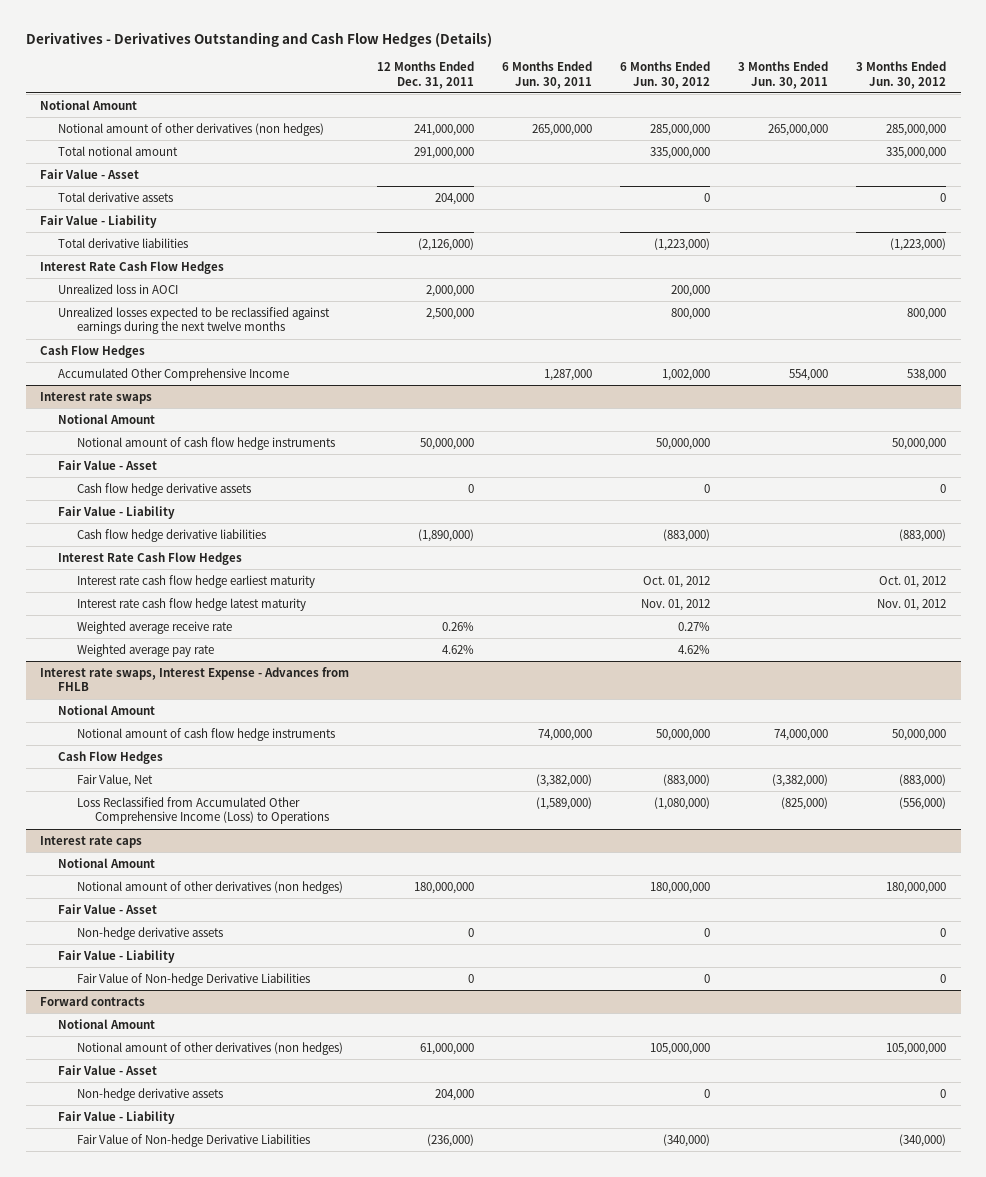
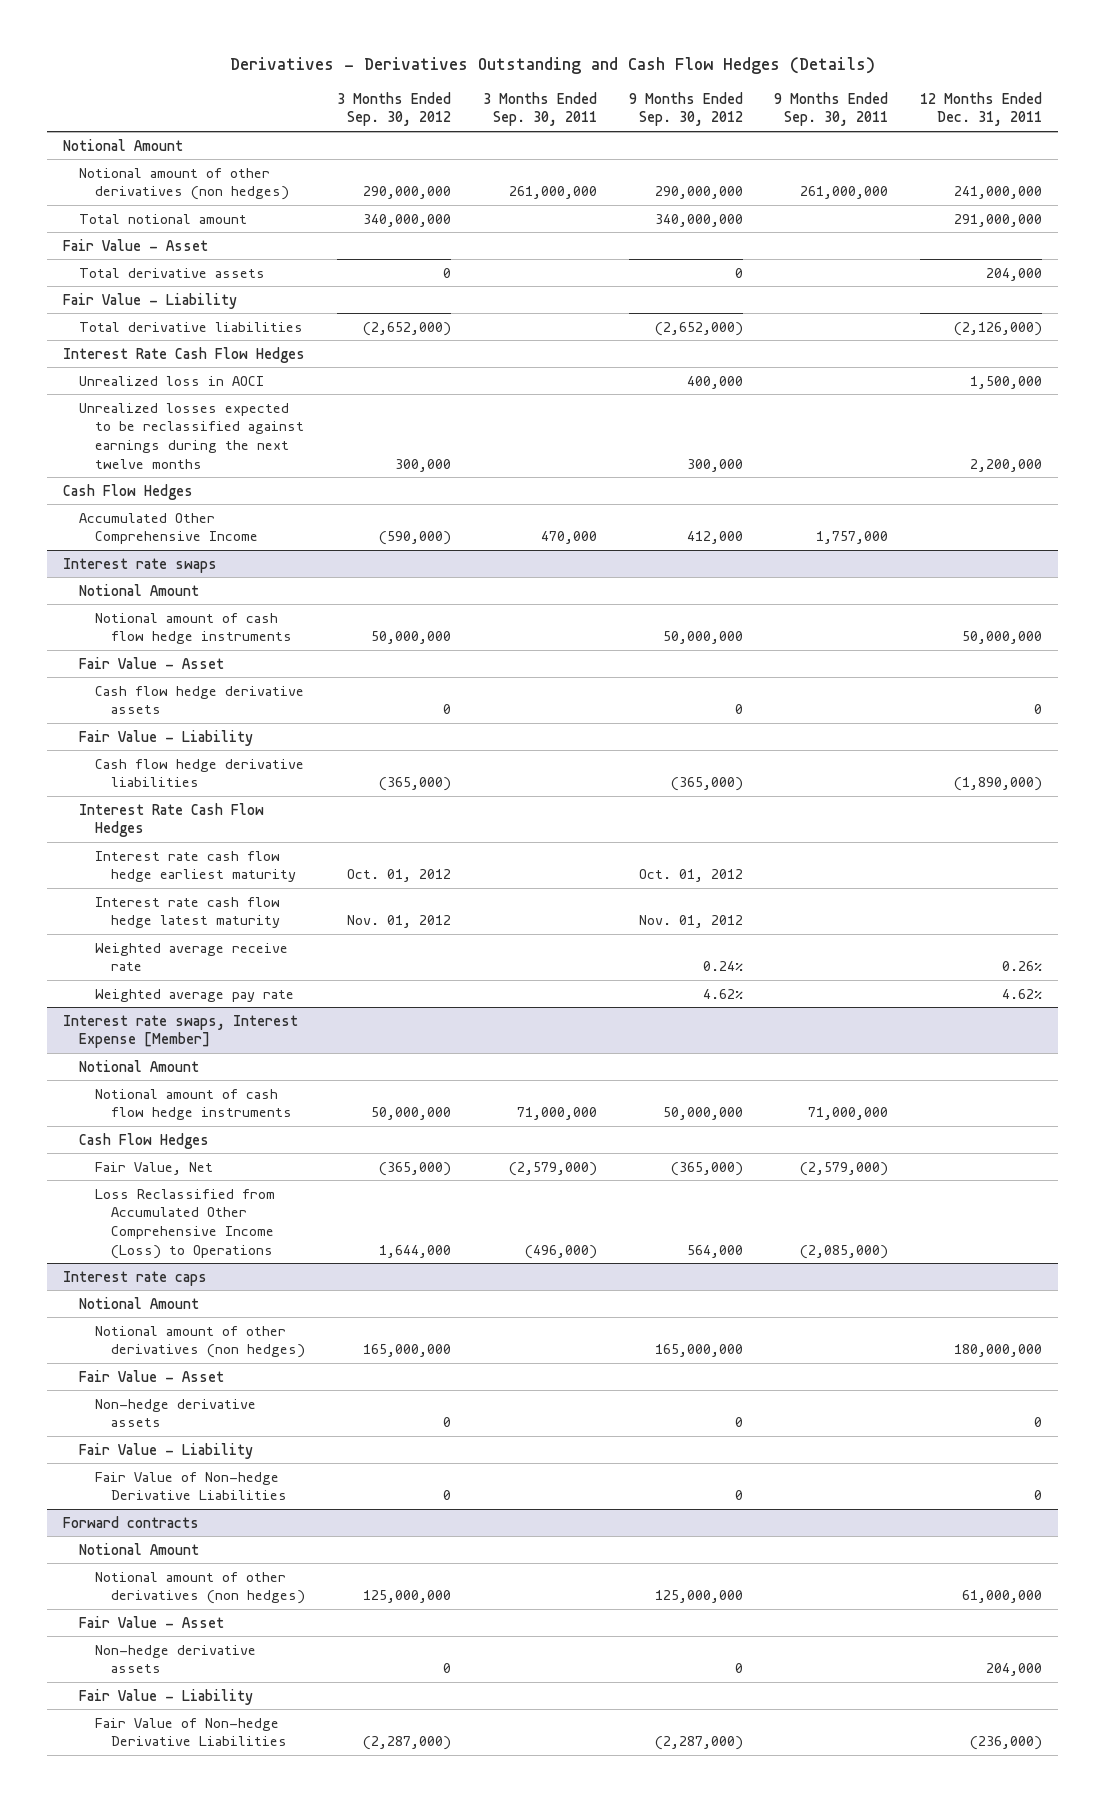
- | 12 Months Ended Dec. 31, 2011 | 6 Months Ended Jun. 30, 2011 | 6 Months Ended Jun. 30, 2012 | 3 Months Ended Jun. 30, 2011 | 3 Months Ended Jun. 30, 2012
+ | 3 Months Ended Sep. 30, 2012 | 3 Months Ended Sep. 30, 2011 | 9 Months Ended Sep. 30, 2012 | 9 Months Ended Sep. 30, 2011 | 12 Months Ended Dec. 31, 2011
- Unrealized loss in AOCI | 2,000,000 | | 200,000 | |
- Unrealized losses expected to be reclassified against earnings during the next twelve months | 2,500,000 | | 800,000 | | 800,000
+ Unrealized loss in AOCI | | | 400,000 | | 1,500,000
+ Unrealized losses expected to be reclassified against earnings during the next twelve months | 300,000 | | 300,000 | | 2,200,000
- Interest rate swaps, Interest Expense - Advances from FHLB
+ Interest rate swaps, Interest Expense [Member]

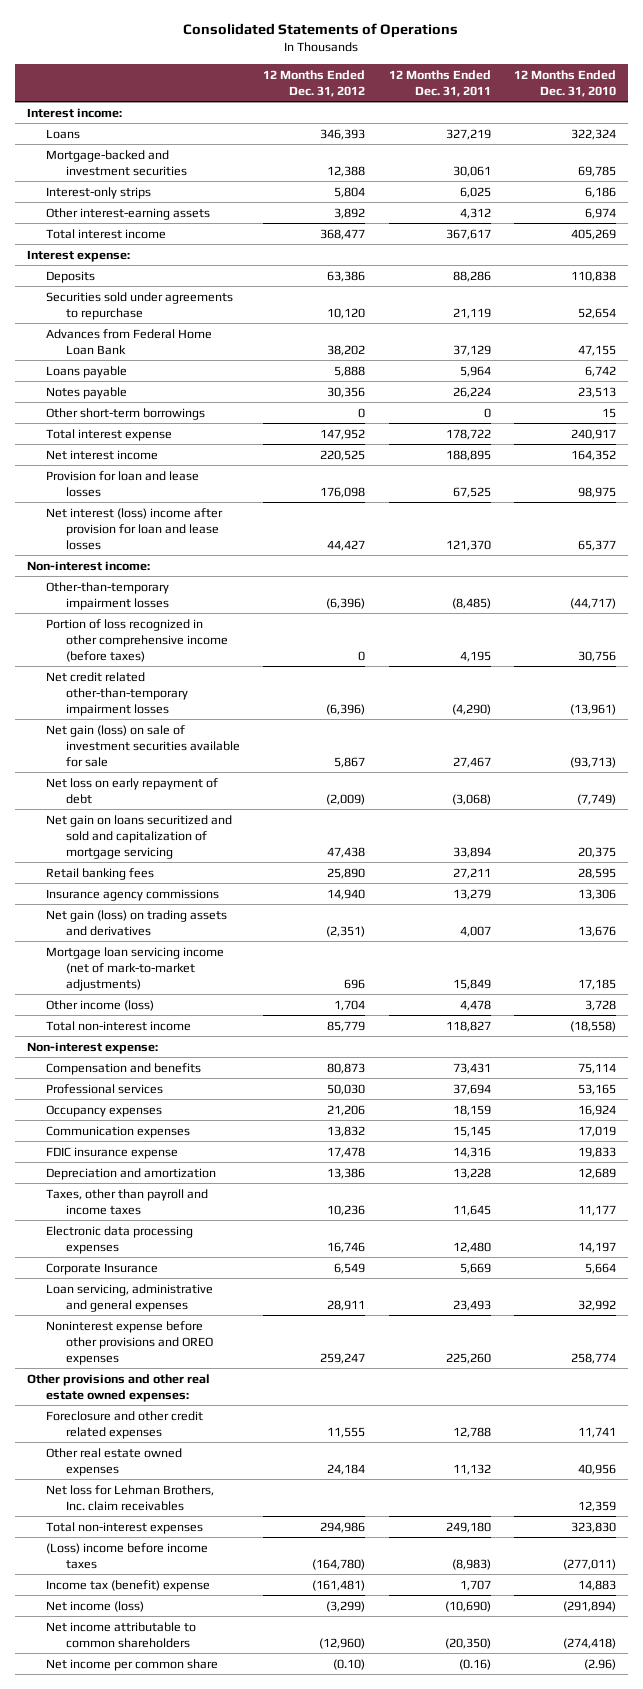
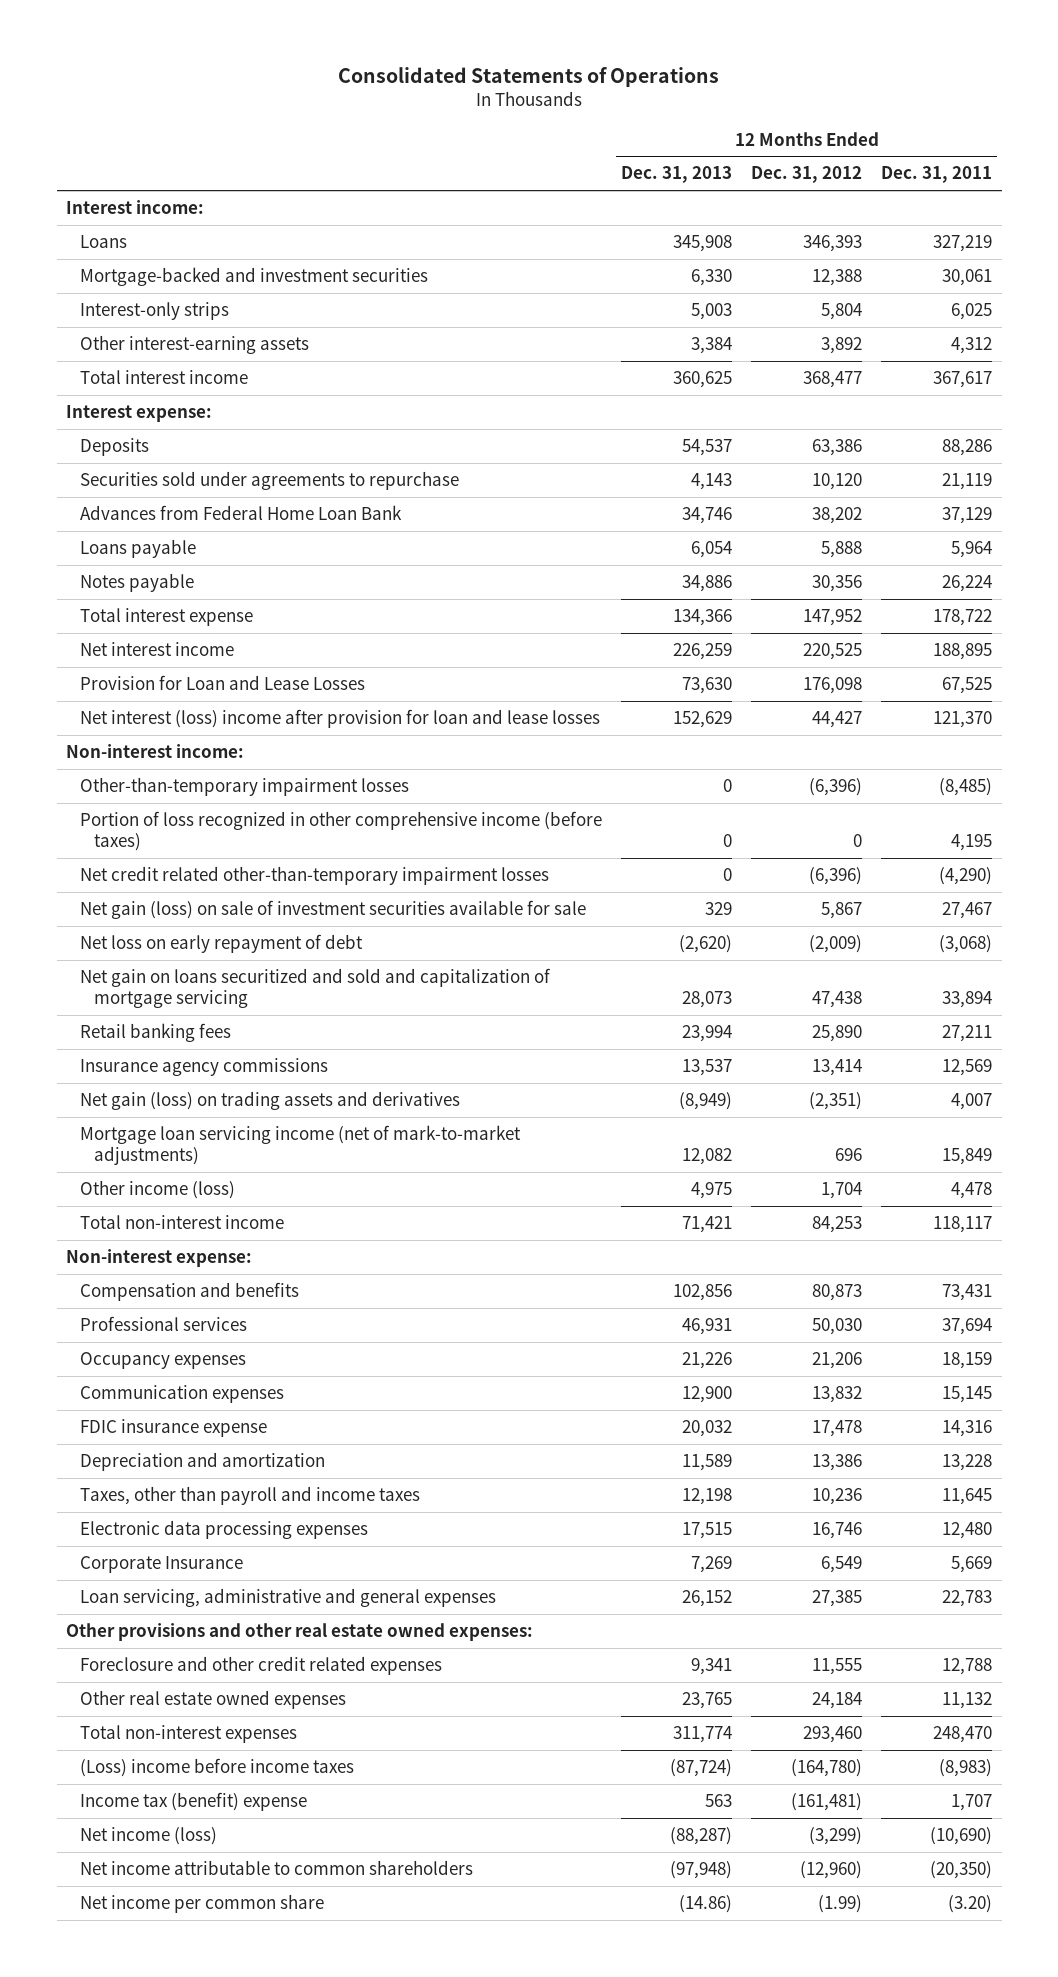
- | 12 Months Ended Dec. 31, 2012 | 12 Months Ended Dec. 31, 2011 | 12 Months Ended Dec. 31, 2010
+ | 12 Months Ended Dec. 31, 2013 | 12 Months Ended Dec. 31, 2012 | 12 Months Ended Dec. 31, 2011
- Other short-term borrowings | 0 | 0 | 15
- Provision for loan and lease losses | 176,098 | 67,525 | 98,975
+ Provision for Loan and Lease Losses | 73,630 | 176,098 | 67,525
- Insurance agency commissions | 14,940 | 13,279 | 13,306
+ Insurance agency commissions | 13,537 | 13,414 | 12,569
- Total non-interest income | 85,779 | 118,827 | (18,558)
+ Total non-interest income | 71,421 | 84,253 | 118,117
- Loan servicing, administrative and general expenses | 28,911 | 23,493 | 32,992
- Noninterest expense before other provisions and OREO expenses | 259,247 | 225,260 | 258,774
+ Loan servicing, administrative and general expenses | 26,152 | 27,385 | 22,783
- Net loss for Lehman Brothers, Inc. claim receivables | | | 12,359
- Total non-interest expenses | 294,986 | 249,180 | 323,830
+ Total non-interest expenses | 311,774 | 293,460 | 248,470
- Net income per common share | (0.10) | (0.16) | (2.96)
+ Net income per common share | (14.86) | (1.99) | (3.20)

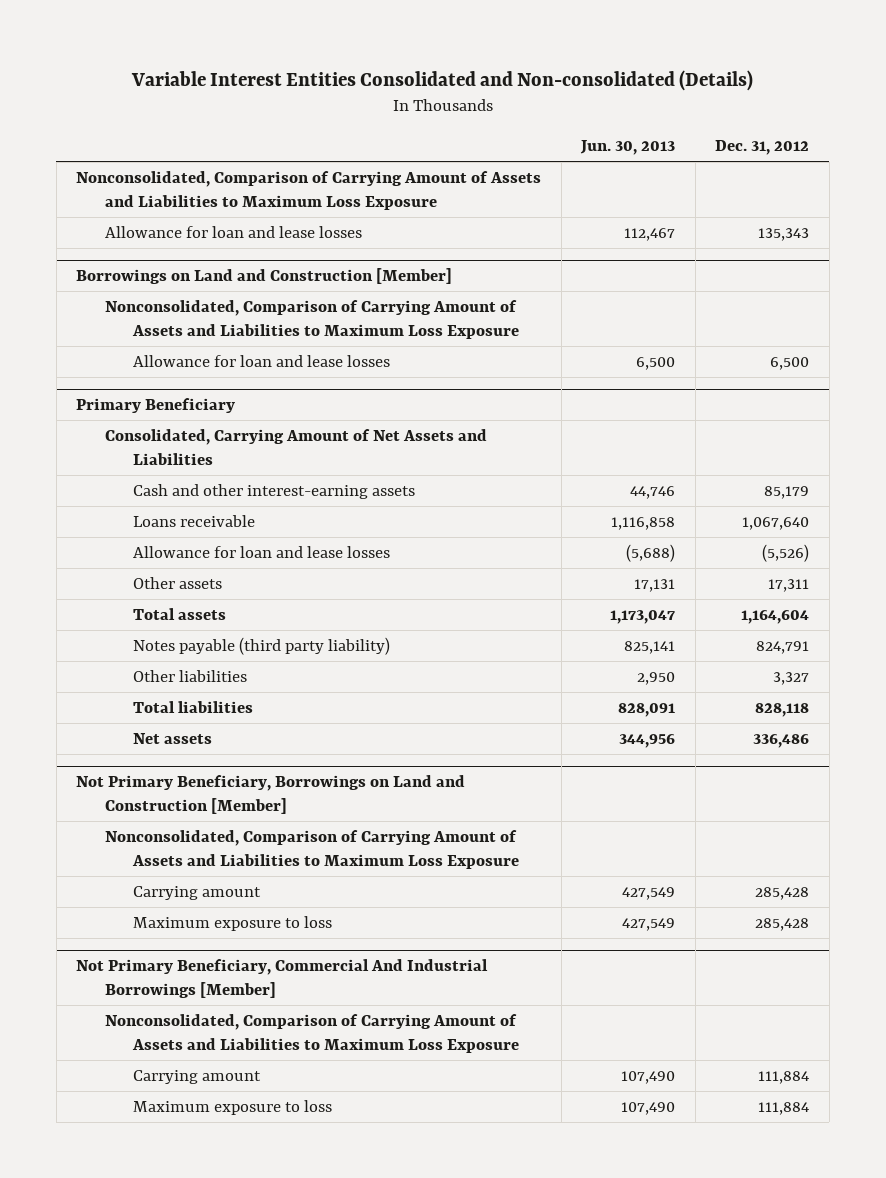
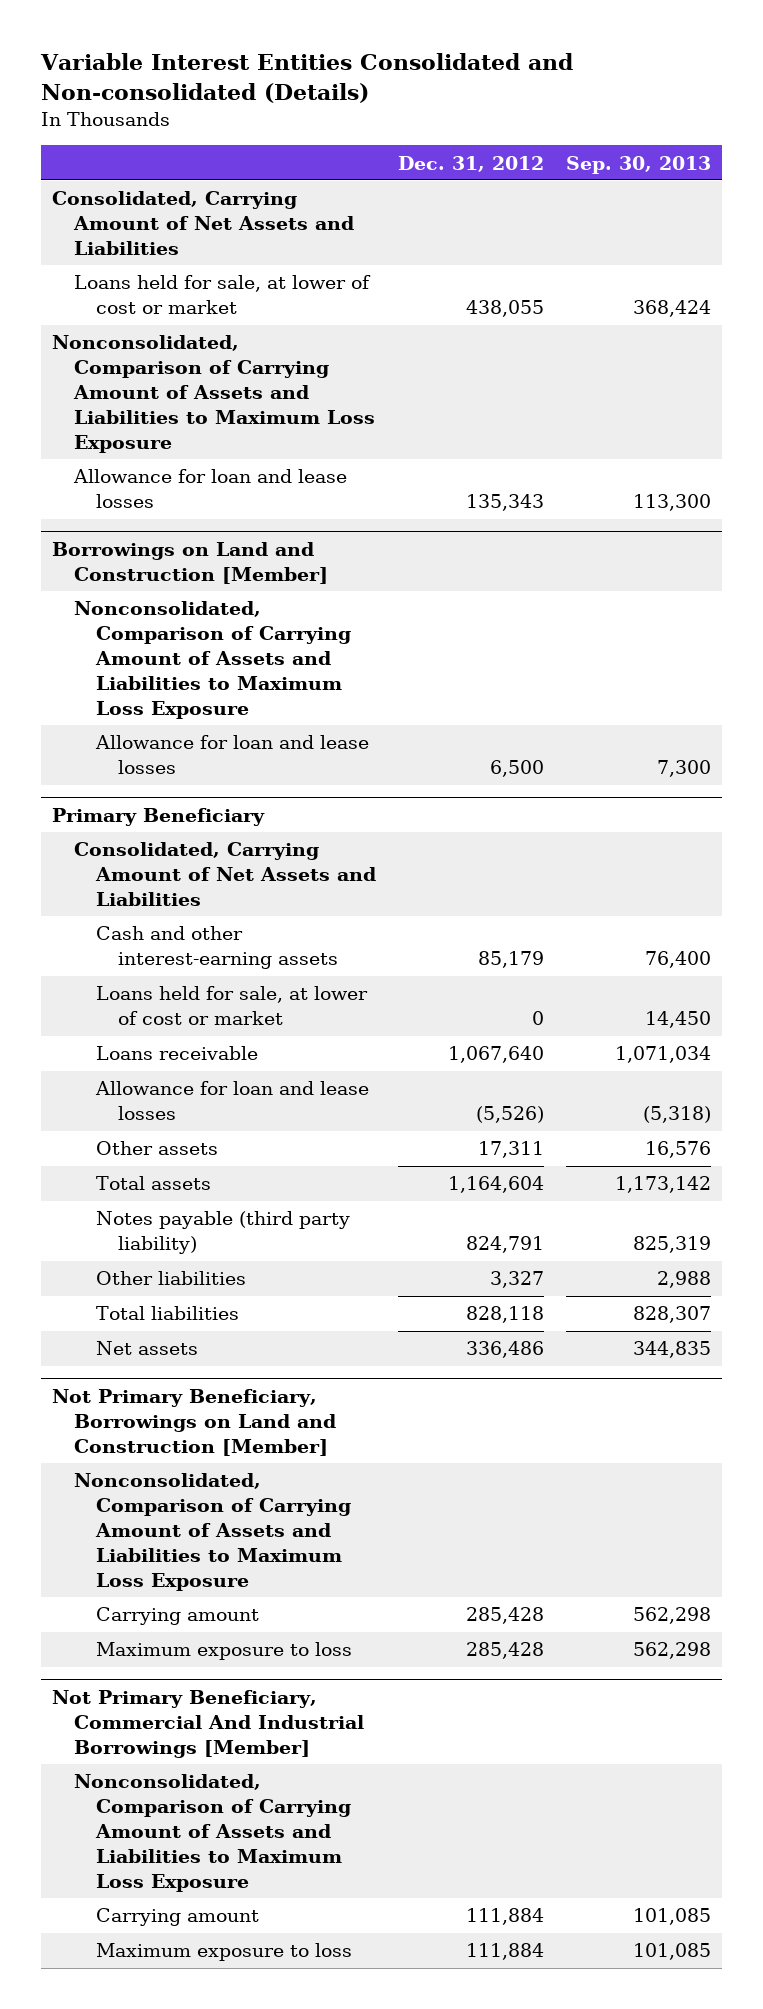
- | Jun. 30, 2013 | Dec. 31, 2012
+ | Dec. 31, 2012 | Sep. 30, 2013
+ Consolidated, Carrying Amount of Net Assets and Liabilities
+ Loans held for sale, at lower of cost or market | 438,055 | 368,424
@ Primary Beneficiary
+ Loans held for sale, at lower of cost or market | 0 | 14,450

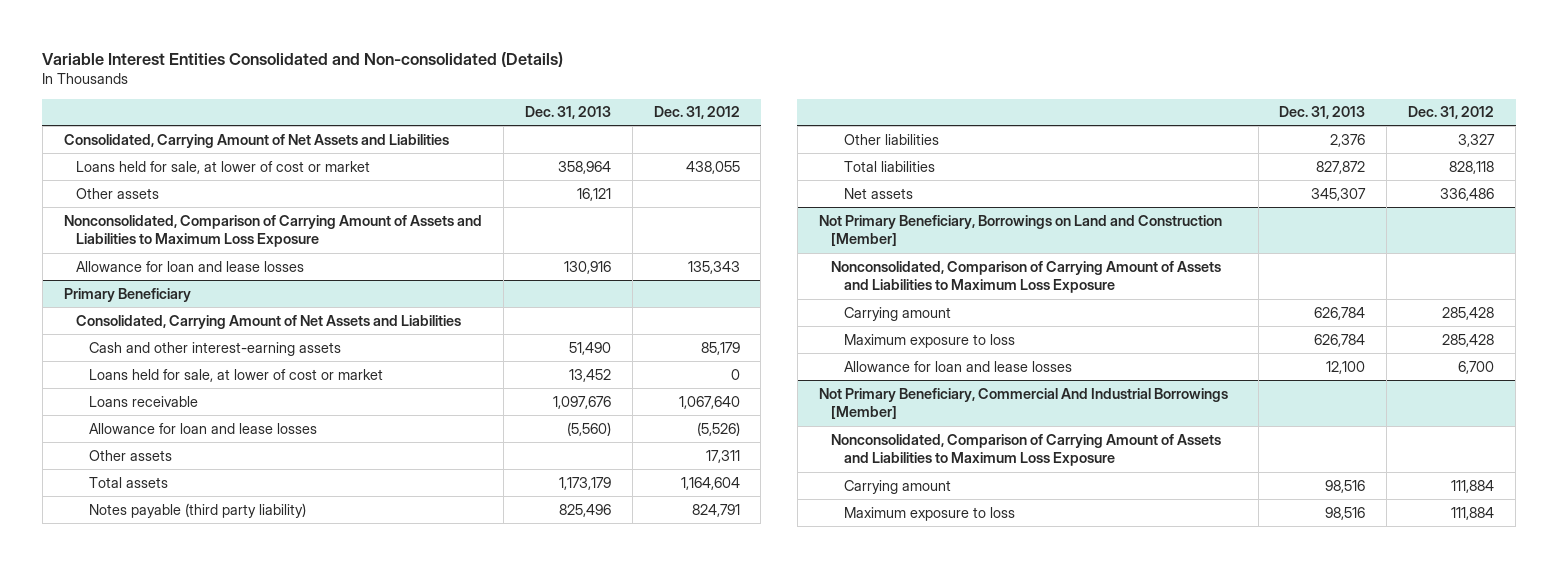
- | Dec. 31, 2012 | Sep. 30, 2013
+ | Dec. 31, 2013 | Dec. 31, 2012
+ Other assets | 16,121 |
- Borrowings on Land and Construction [Member]
- Nonconsolidated, Comparison of Carrying Amount of Assets and Liabilities to Maximum Loss Exposure
- Allowance for loan and lease losses | 6,500 | 7,300
@ Not Primary Beneficiary, Borrowings on Land and Construction [Member]
+ Allowance for loan and lease losses | 12,100 | 6,700

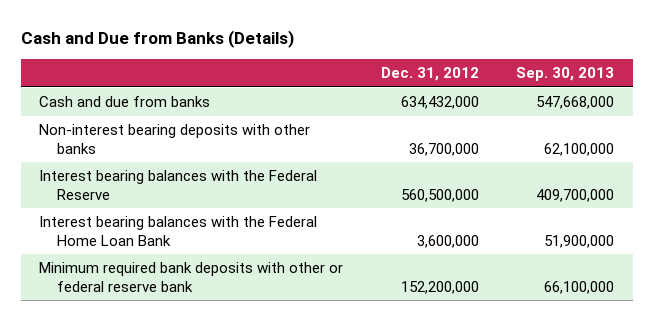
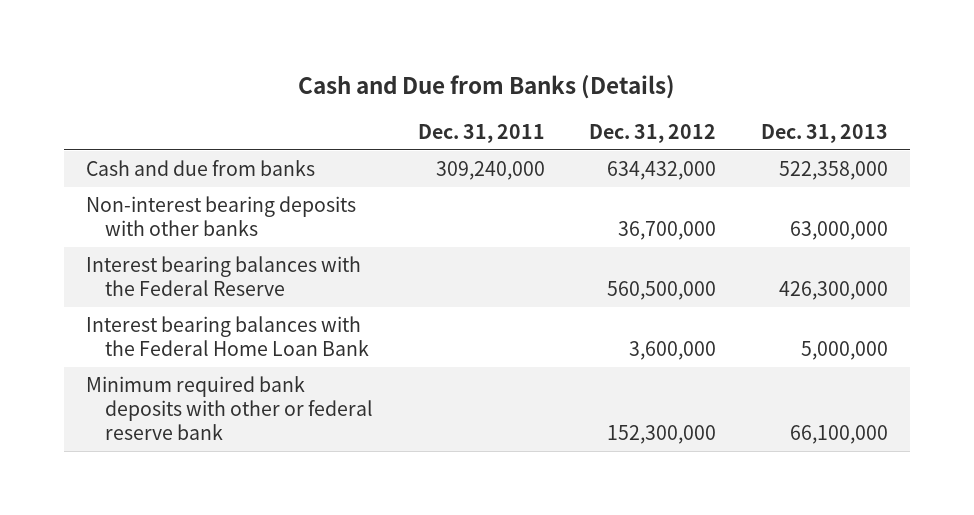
- | Dec. 31, 2012 | Sep. 30, 2013
+ | Dec. 31, 2011 | Dec. 31, 2012 | Dec. 31, 2013
- Minimum required bank deposits with other or federal reserve bank | 152,200,000 | 66,100,000
+ Minimum required bank deposits with other or federal reserve bank | | 152,300,000 | 66,100,000

